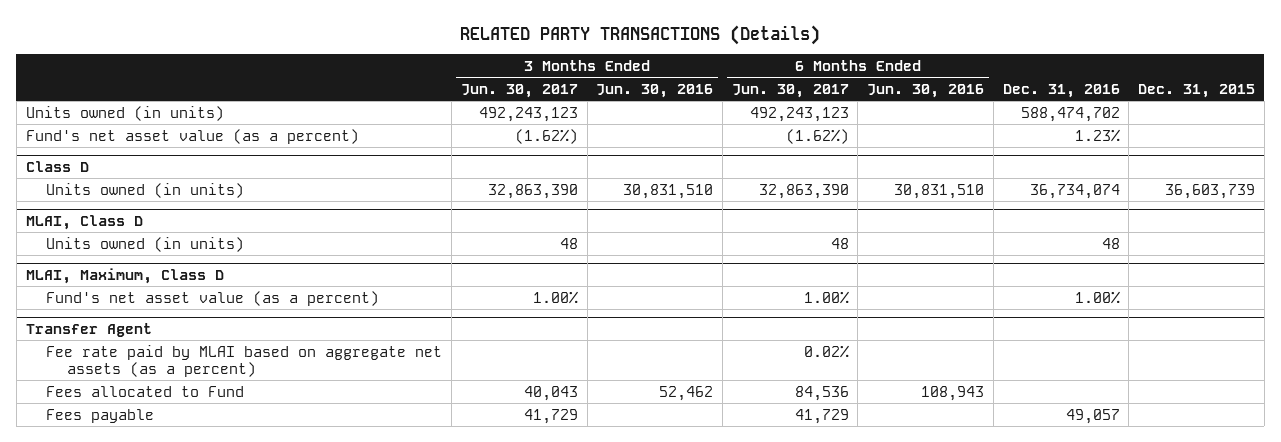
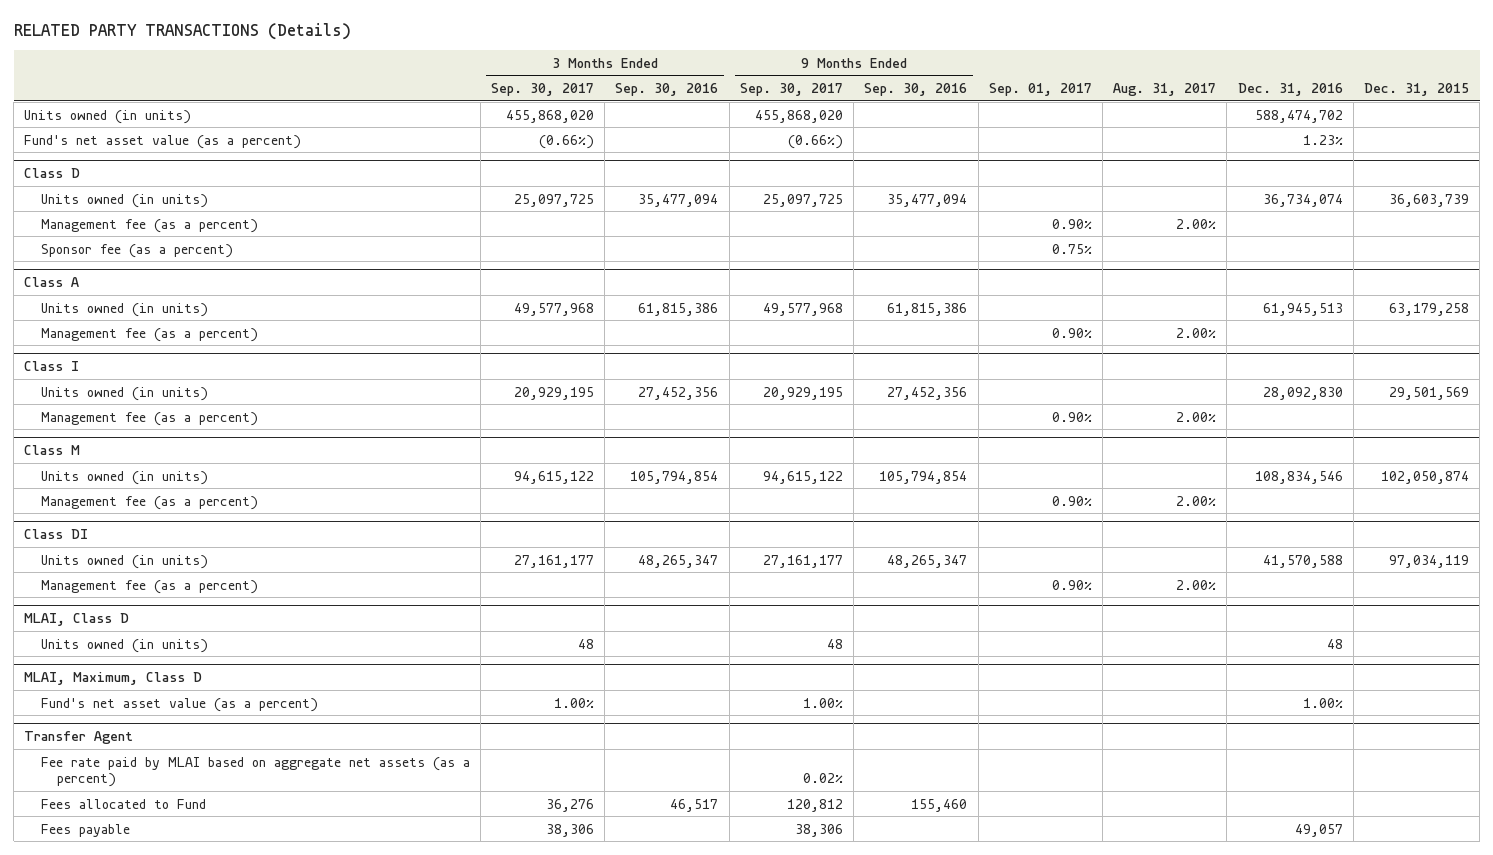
- | 3 Months Ended Jun. 30, 2017 | 3 Months Ended Jun. 30, 2016 | 6 Months Ended Jun. 30, 2017 | 6 Months Ended Jun. 30, 2016 | Dec. 31, 2016 | Dec. 31, 2015
+ | 3 Months Ended Sep. 30, 2017 | 3 Months Ended Sep. 30, 2016 | 9 Months Ended Sep. 30, 2017 | 9 Months Ended Sep. 30, 2016 | Sep. 01, 2017 | Aug. 31, 2017 | Dec. 31, 2016 | Dec. 31, 2015
@ Class D
+ Management fee (as a percent) | | | | | 0.90% | 2.00% | |
+ Sponsor fee (as a percent) | | | | | 0.75% | | |
+ Class A
+ Units owned (in units) | 49,577,968 | 61,815,386 | 49,577,968 | 61,815,386 | | | 61,945,513 | 63,179,258
+ Management fee (as a percent) | | | | | 0.90% | 2.00% | |
+ Class I
+ Units owned (in units) | 20,929,195 | 27,452,356 | 20,929,195 | 27,452,356 | | | 28,092,830 | 29,501,569
+ Management fee (as a percent) | | | | | 0.90% | 2.00% | |
+ Class M
+ Units owned (in units) | 94,615,122 | 105,794,854 | 94,615,122 | 105,794,854 | | | 108,834,546 | 102,050,874
+ Management fee (as a percent) | | | | | 0.90% | 2.00% | |
+ Class DI
+ Units owned (in units) | 27,161,177 | 48,265,347 | 27,161,177 | 48,265,347 | | | 41,570,588 | 97,034,119
+ Management fee (as a percent) | | | | | 0.90% | 2.00% | |

